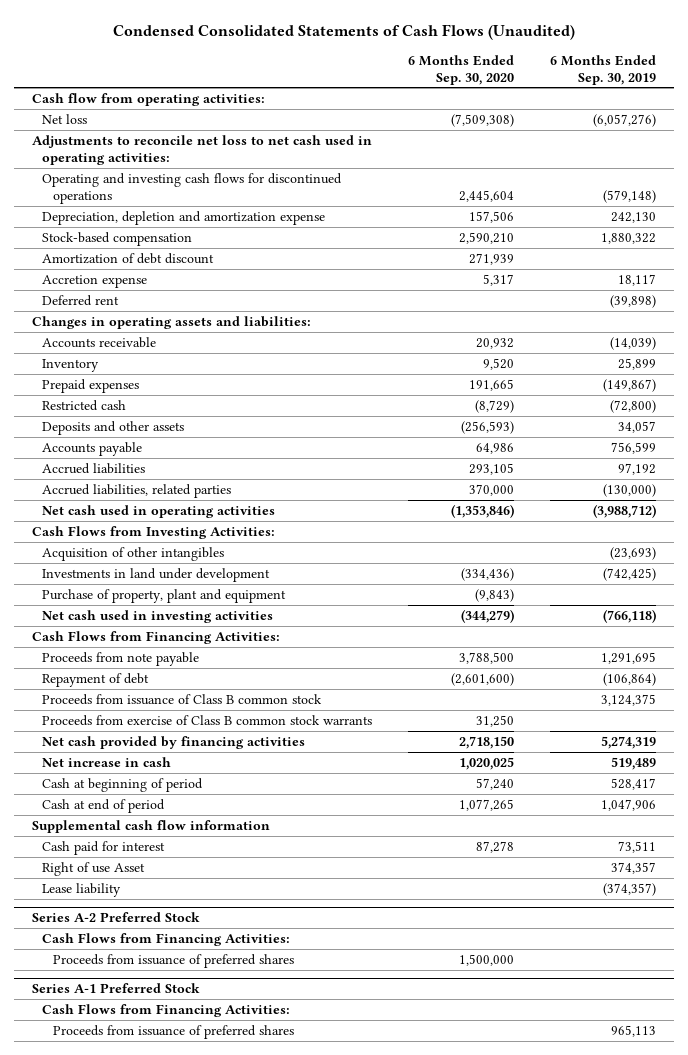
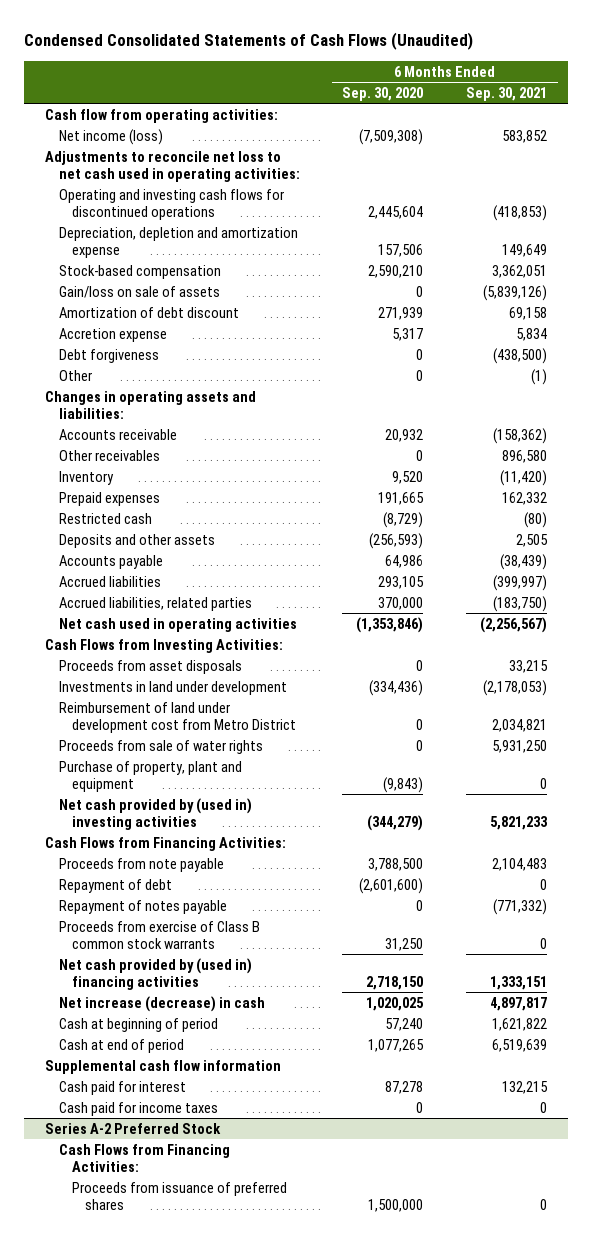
- | 6 Months Ended Sep. 30, 2020 | 6 Months Ended Sep. 30, 2019
+ | 6 Months Ended Sep. 30, 2020 | 6 Months Ended Sep. 30, 2021
- Net loss | (7,509,308) | (6,057,276)
+ Net income (loss) | (7,509,308) | 583,852
+ Gain/loss on sale of assets | 0 | (5,839,126)
- Deferred rent | | (39,898)
+ Debt forgiveness | 0 | (438,500)
+ Other | 0 | (1)
+ Other receivables | 0 | 896,580
- Acquisition of other intangibles | | (23,693)
+ Proceeds from asset disposals | 0 | 33,215
+ Reimbursement of land under development cost from Metro District | 0 | 2,034,821
+ Proceeds from sale of water rights | 0 | 5,931,250
- Net cash used in investing activities | (344,279) | (766,118)
+ Net cash provided by (used in) investing activities | (344,279) | 5,821,233
- Proceeds from issuance of Class B common stock | | 3,124,375
+ Repayment of notes payable | 0 | (771,332)
- Net cash provided by financing activities | 2,718,150 | 5,274,319
- Net increase in cash | 1,020,025 | 519,489
+ Net cash provided by (used in) financing activities | 2,718,150 | 1,333,151
+ Net increase (decrease) in cash | 1,020,025 | 4,897,817
- Right of use Asset | | 374,357
- Lease liability | | (374,357)
+ Cash paid for income taxes | 0 | 0
- Series A-1 Preferred Stock
- Cash Flows from Financing Activities:
- Proceeds from issuance of preferred shares | | 965,113

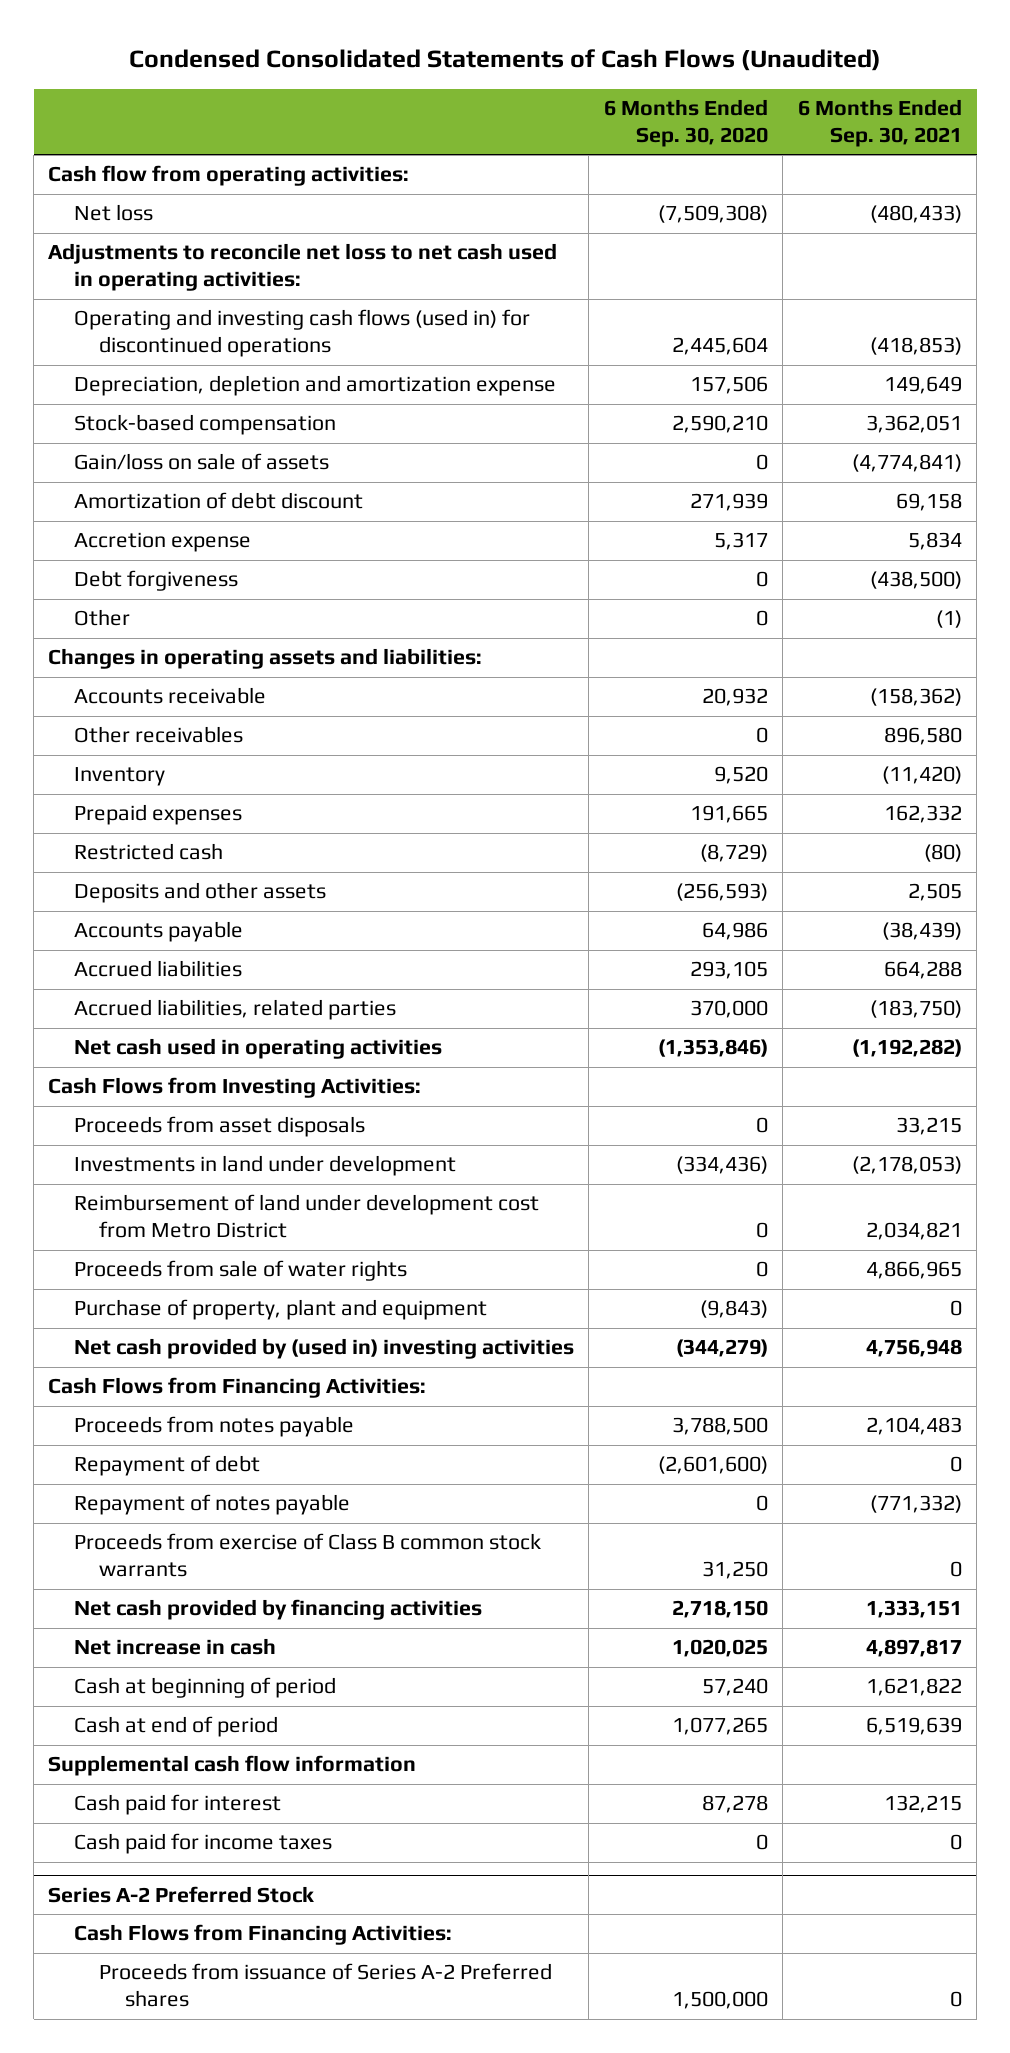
- Net income (loss) | (7,509,308) | 583,852
+ Net loss | (7,509,308) | (480,433)
- Operating and investing cash flows for discontinued operations | 2,445,604 | (418,853)
+ Operating and investing cash flows (used in) for discontinued operations | 2,445,604 | (418,853)
- Gain/loss on sale of assets | 0 | (5,839,126)
+ Gain/loss on sale of assets | 0 | (4,774,841)
- Accrued liabilities | 293,105 | (399,997)
+ Accrued liabilities | 293,105 | 664,288
- Net cash used in operating activities | (1,353,846) | (2,256,567)
+ Net cash used in operating activities | (1,353,846) | (1,192,282)
- Proceeds from sale of water rights | 0 | 5,931,250
+ Proceeds from sale of water rights | 0 | 4,866,965
- Net cash provided by (used in) investing activities | (344,279) | 5,821,233
+ Net cash provided by (used in) investing activities | (344,279) | 4,756,948
- Proceeds from note payable | 3,788,500 | 2,104,483
+ Proceeds from notes payable | 3,788,500 | 2,104,483
- Net cash provided by (used in) financing activities | 2,718,150 | 1,333,151
- Net increase (decrease) in cash | 1,020,025 | 4,897,817
+ Net cash provided by financing activities | 2,718,150 | 1,333,151
+ Net increase in cash | 1,020,025 | 4,897,817
@ Series A-2 Preferred Stock
- Proceeds from issuance of preferred shares | 1,500,000 | 0
+ Proceeds from issuance of Series A-2 Preferred shares | 1,500,000 | 0

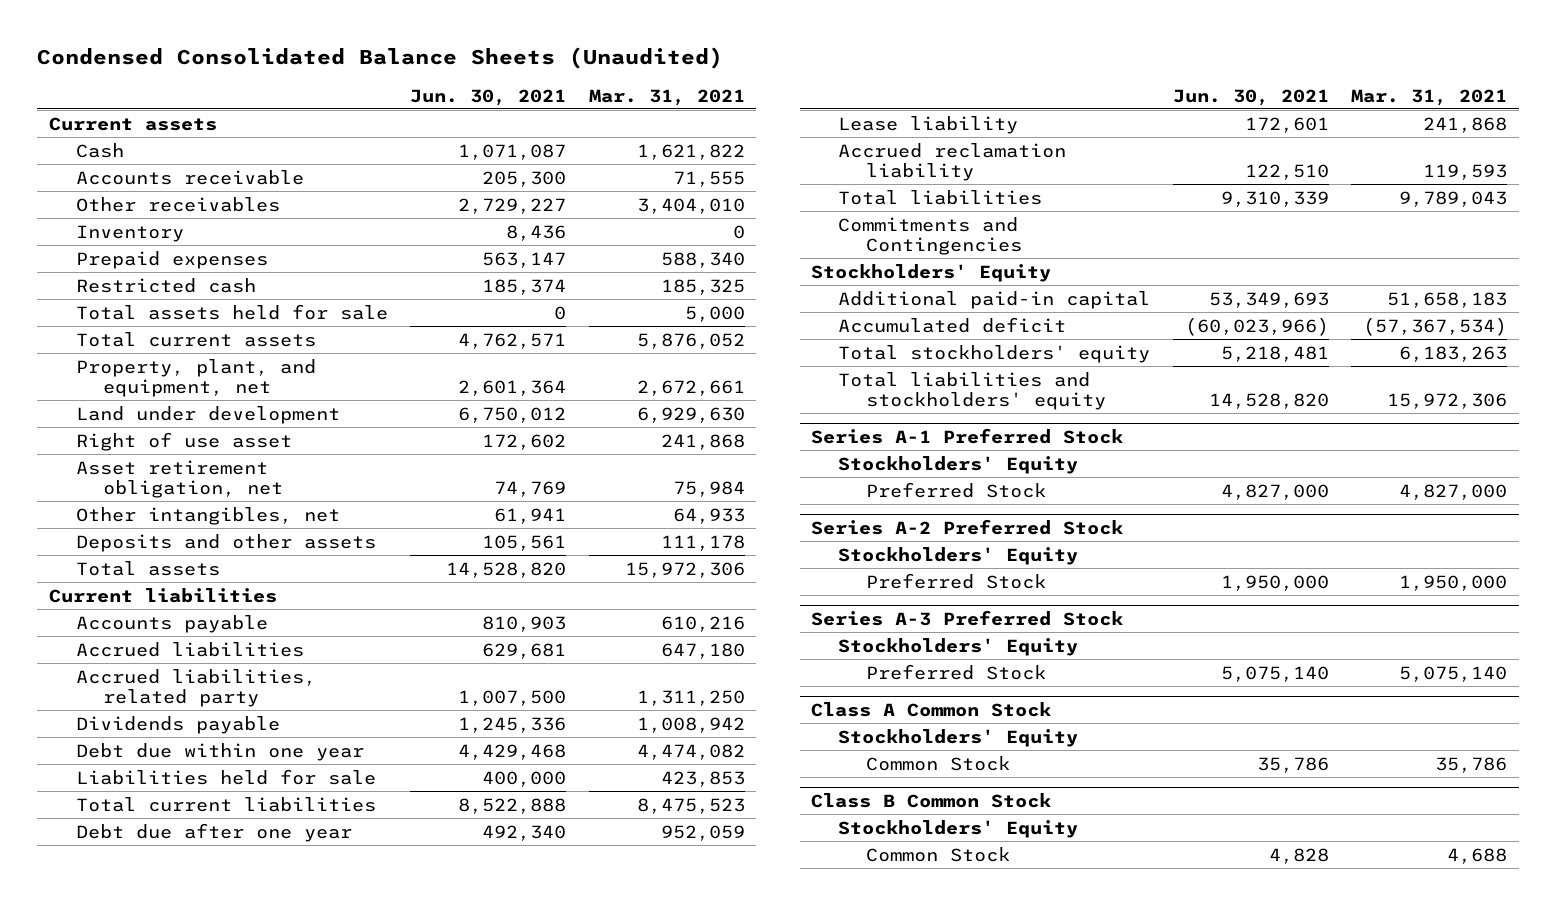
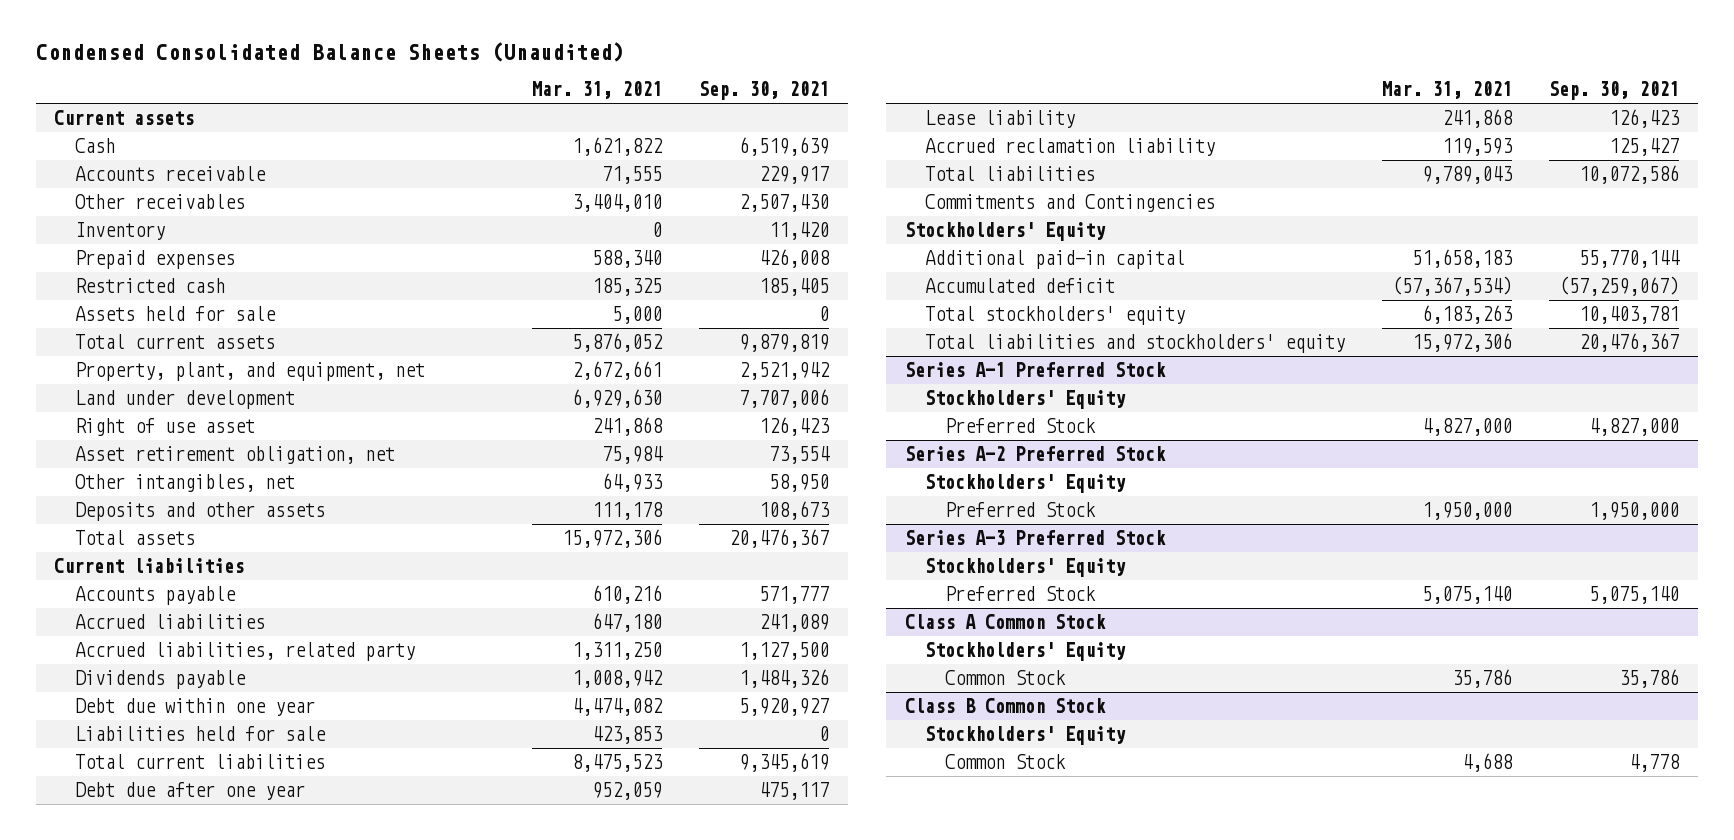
- | Jun. 30, 2021 | Mar. 31, 2021
+ | Mar. 31, 2021 | Sep. 30, 2021
- Total assets held for sale | 0 | 5,000
+ Assets held for sale | 5,000 | 0

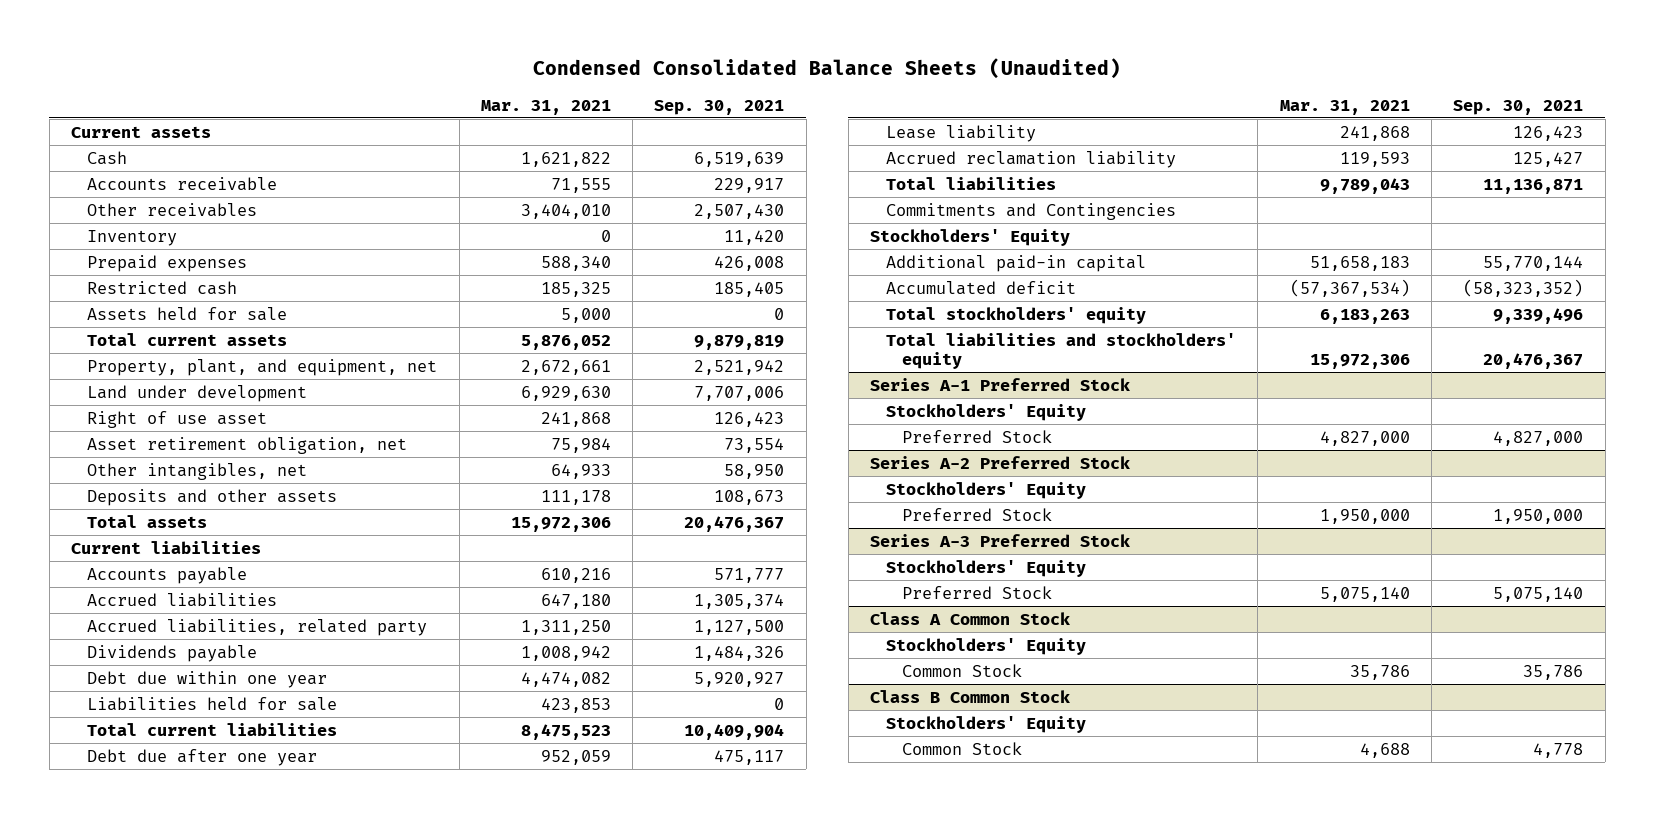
- Accrued liabilities | 647,180 | 241,089
+ Accrued liabilities | 647,180 | 1,305,374
- Total current liabilities | 8,475,523 | 9,345,619
+ Total current liabilities | 8,475,523 | 10,409,904
- Total liabilities | 9,789,043 | 10,072,586
+ Total liabilities | 9,789,043 | 11,136,871
- Accumulated deficit | (57,367,534) | (57,259,067)
- Total stockholders' equity | 6,183,263 | 10,403,781
+ Accumulated deficit | (57,367,534) | (58,323,352)
+ Total stockholders' equity | 6,183,263 | 9,339,496

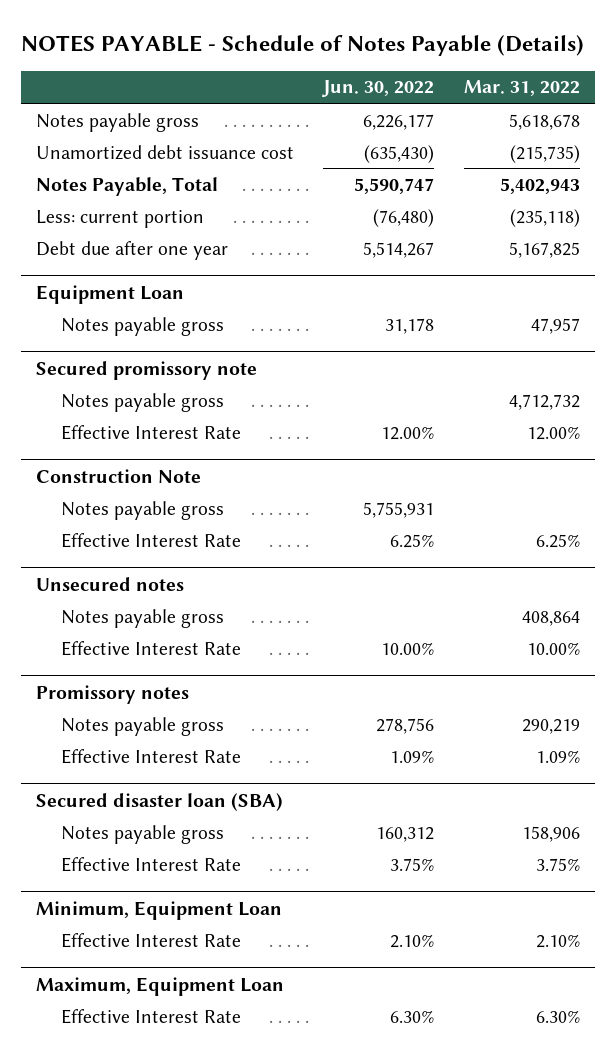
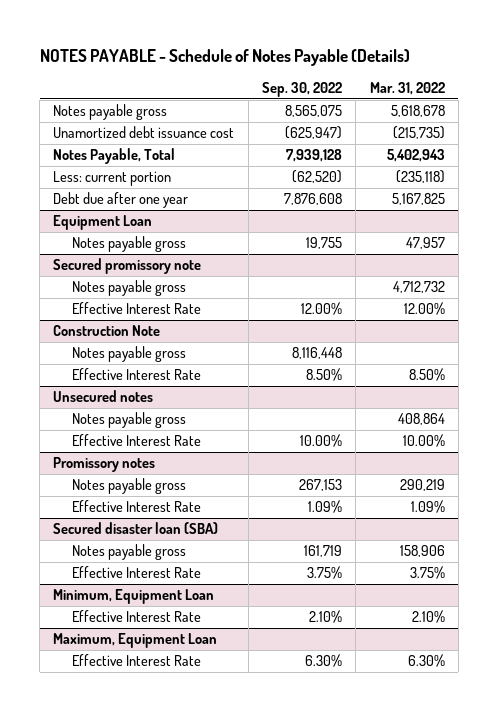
- | Jun. 30, 2022 | Mar. 31, 2022
+ | Sep. 30, 2022 | Mar. 31, 2022
@ Construction Note
- Effective Interest Rate | 6.25% | 6.25%
+ Effective Interest Rate | 8.50% | 8.50%

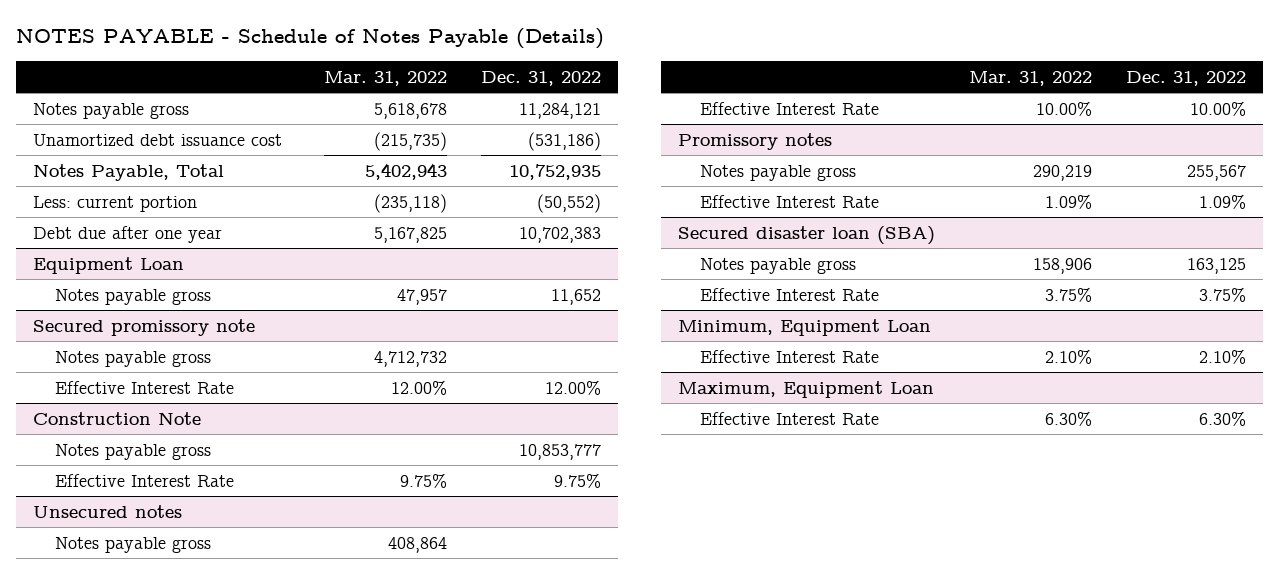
- | Sep. 30, 2022 | Mar. 31, 2022
+ | Mar. 31, 2022 | Dec. 31, 2022
@ Construction Note
- Effective Interest Rate | 8.50% | 8.50%
+ Effective Interest Rate | 9.75% | 9.75%

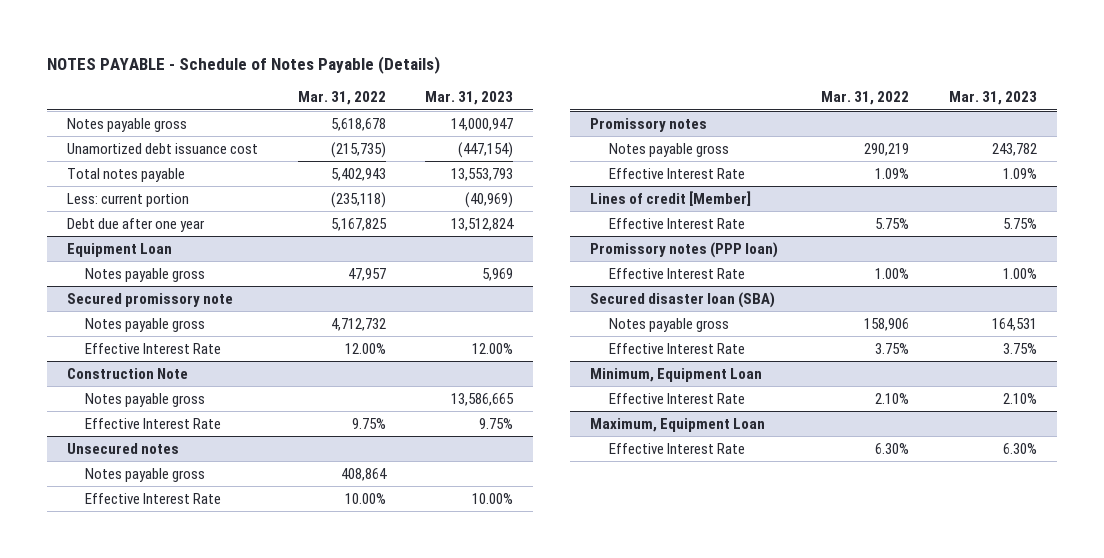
- | Mar. 31, 2022 | Dec. 31, 2022
+ | Mar. 31, 2022 | Mar. 31, 2023
- Notes Payable, Total | 5,402,943 | 10,752,935
+ Total notes payable | 5,402,943 | 13,553,793
+ Lines of credit [Member]
+ Effective Interest Rate | 5.75% | 5.75%
+ Promissory notes (PPP loan)
+ Effective Interest Rate | 1.00% | 1.00%

